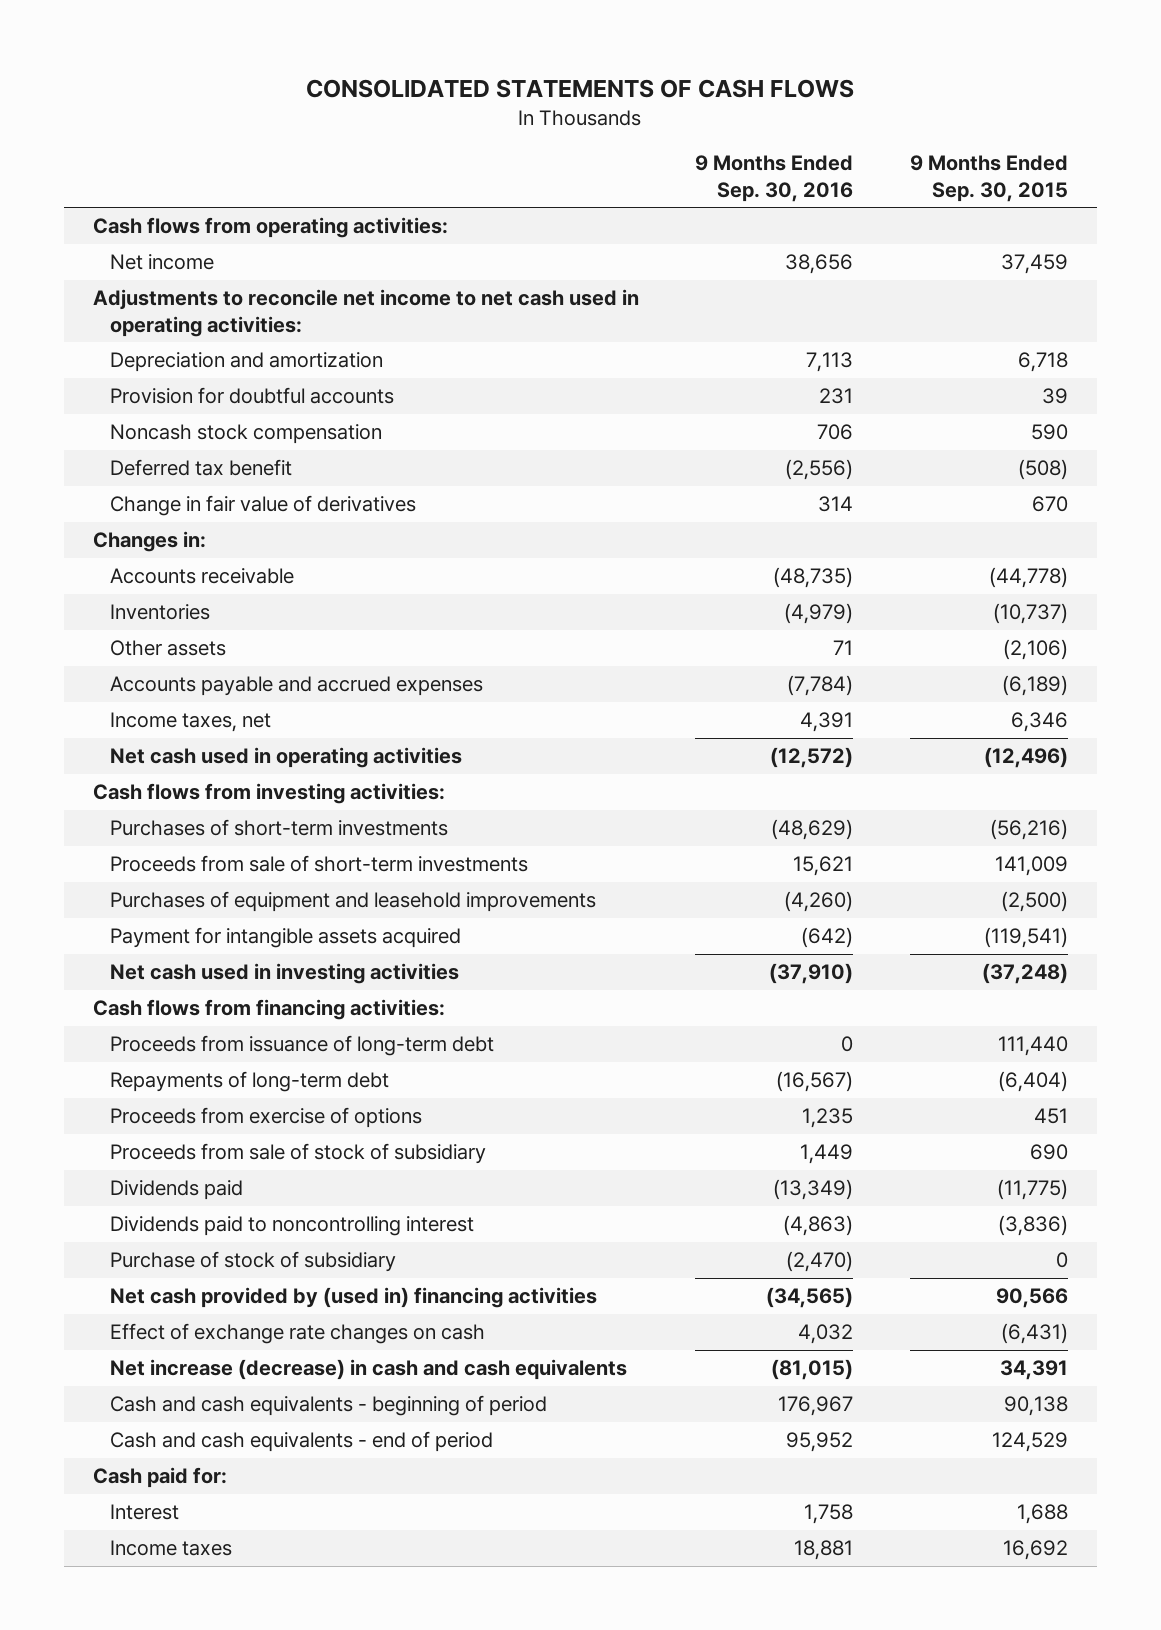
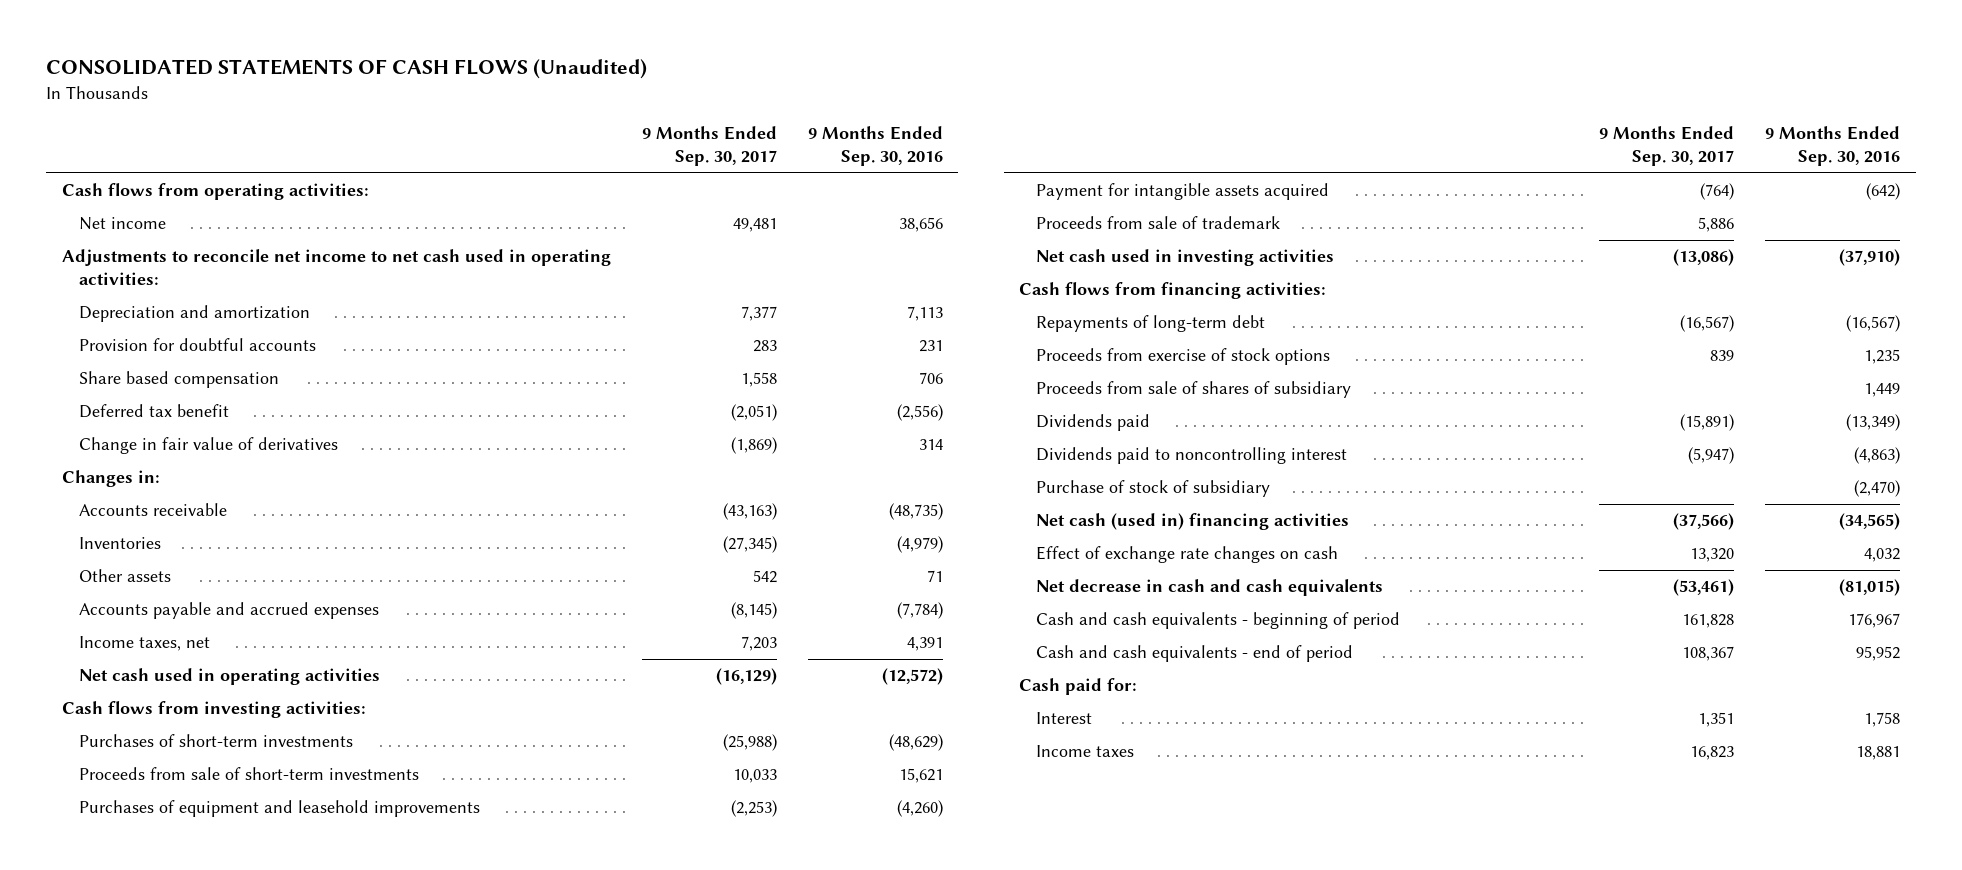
- CONSOLIDATED STATEMENTS OF CASH FLOWS
+ CONSOLIDATED STATEMENTS OF CASH FLOWS (Unaudited)
- | 9 Months Ended Sep. 30, 2016 | 9 Months Ended Sep. 30, 2015
+ | 9 Months Ended Sep. 30, 2017 | 9 Months Ended Sep. 30, 2016
- Noncash stock compensation | 706 | 590
+ Share based compensation | 1,558 | 706
+ Proceeds from sale of trademark | 5,886 |
- Proceeds from issuance of long-term debt | 0 | 111,440
- Proceeds from exercise of options | 1,235 | 451
- Proceeds from sale of stock of subsidiary | 1,449 | 690
+ Proceeds from exercise of stock options | 839 | 1,235
+ Proceeds from sale of shares of subsidiary | | 1,449
- Net cash provided by (used in) financing activities | (34,565) | 90,566
+ Net cash (used in) financing activities | (37,566) | (34,565)
- Net increase (decrease) in cash and cash equivalents | (81,015) | 34,391
+ Net decrease in cash and cash equivalents | (53,461) | (81,015)

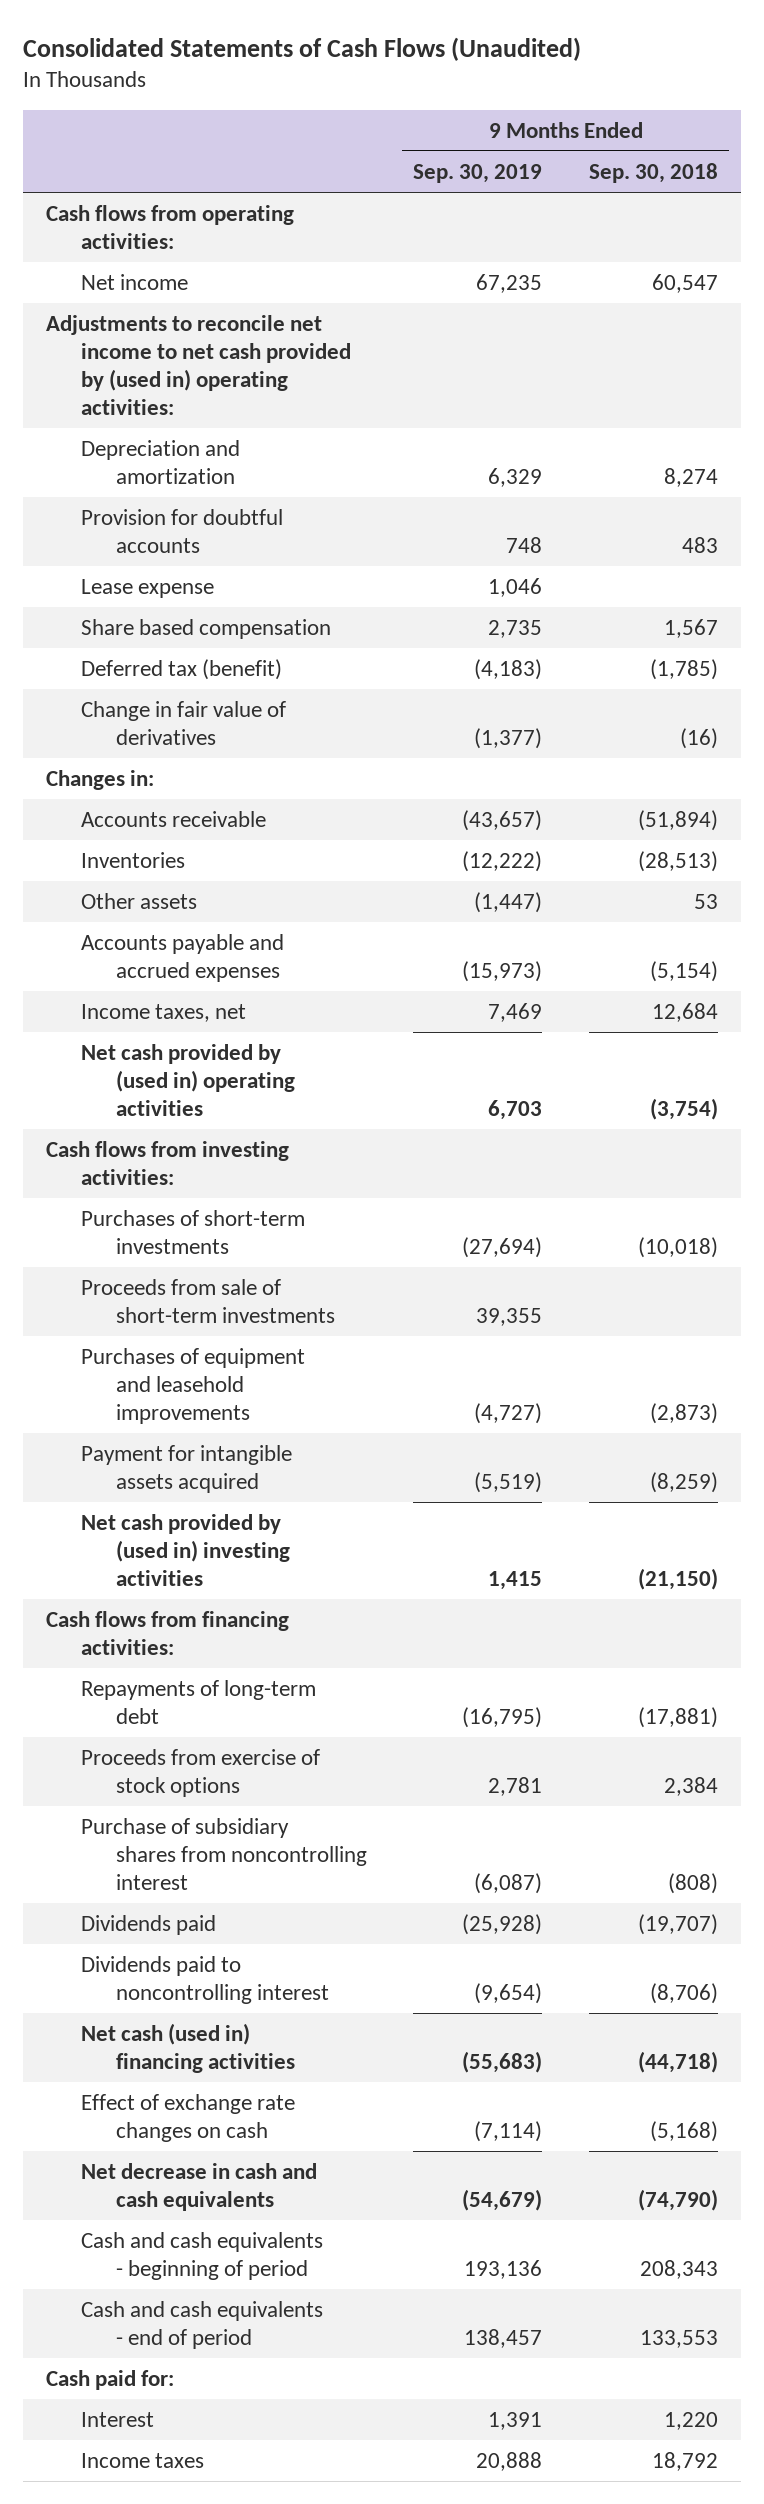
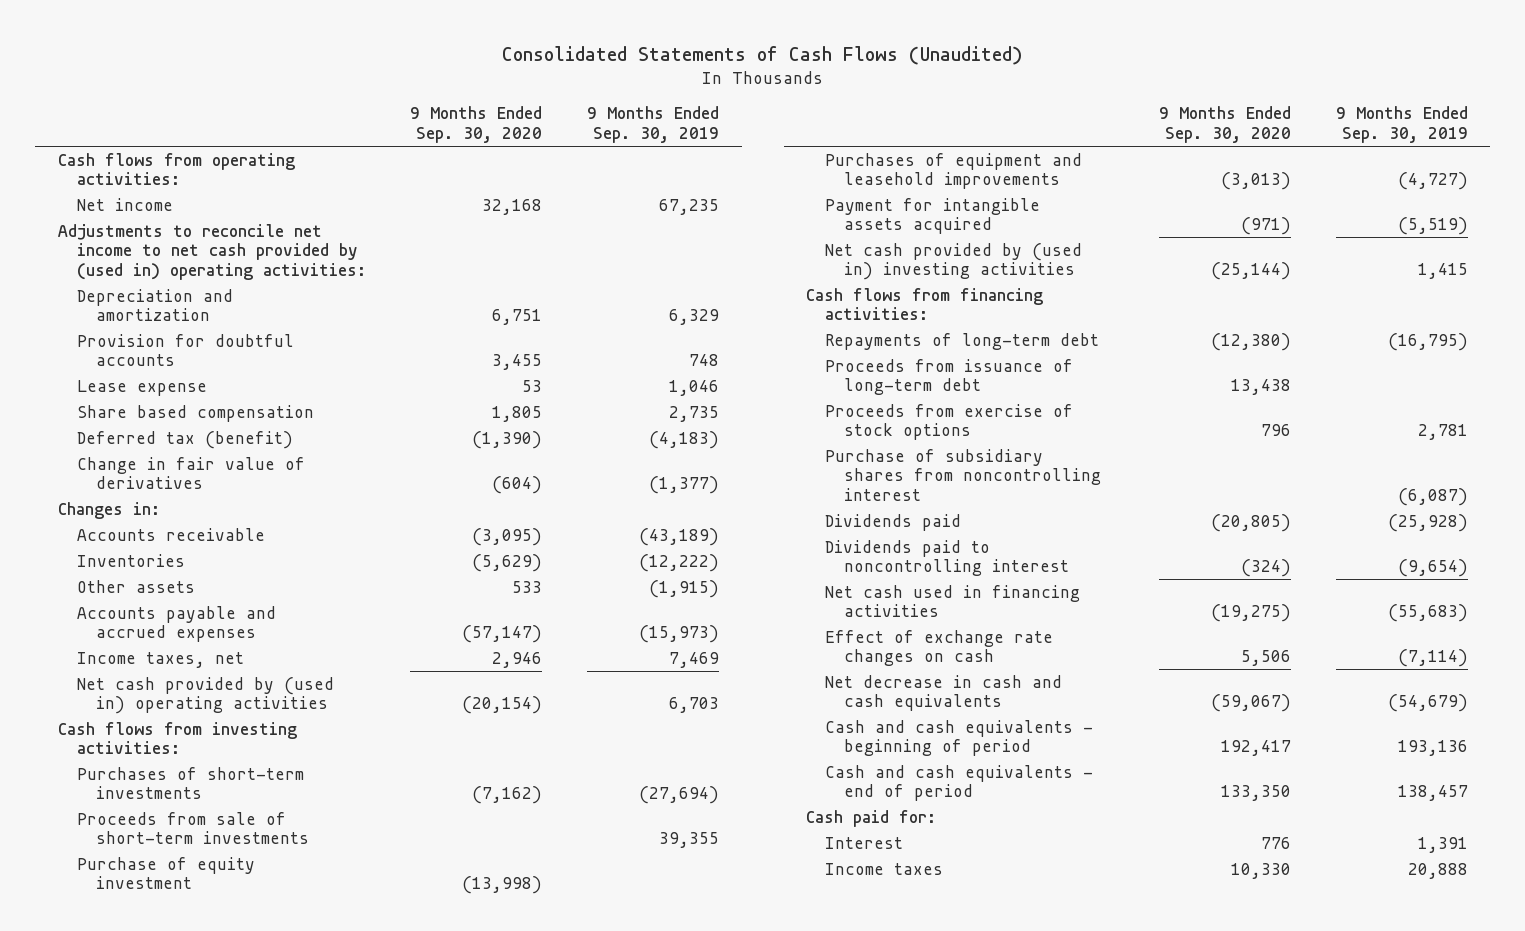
- | 9 Months Ended Sep. 30, 2019 | 9 Months Ended Sep. 30, 2018
+ | 9 Months Ended Sep. 30, 2020 | 9 Months Ended Sep. 30, 2019
- Accounts receivable | (43,657) | (51,894)
+ Accounts receivable | (3,095) | (43,189)
- Other assets | (1,447) | 53
+ Other assets | 533 | (1,915)
+ Purchase of equity investment | (13,998) |
+ Proceeds from issuance of long-term debt | 13,438 |
- Net cash (used in) financing activities | (55,683) | (44,718)
+ Net cash used in financing activities | (19,275) | (55,683)

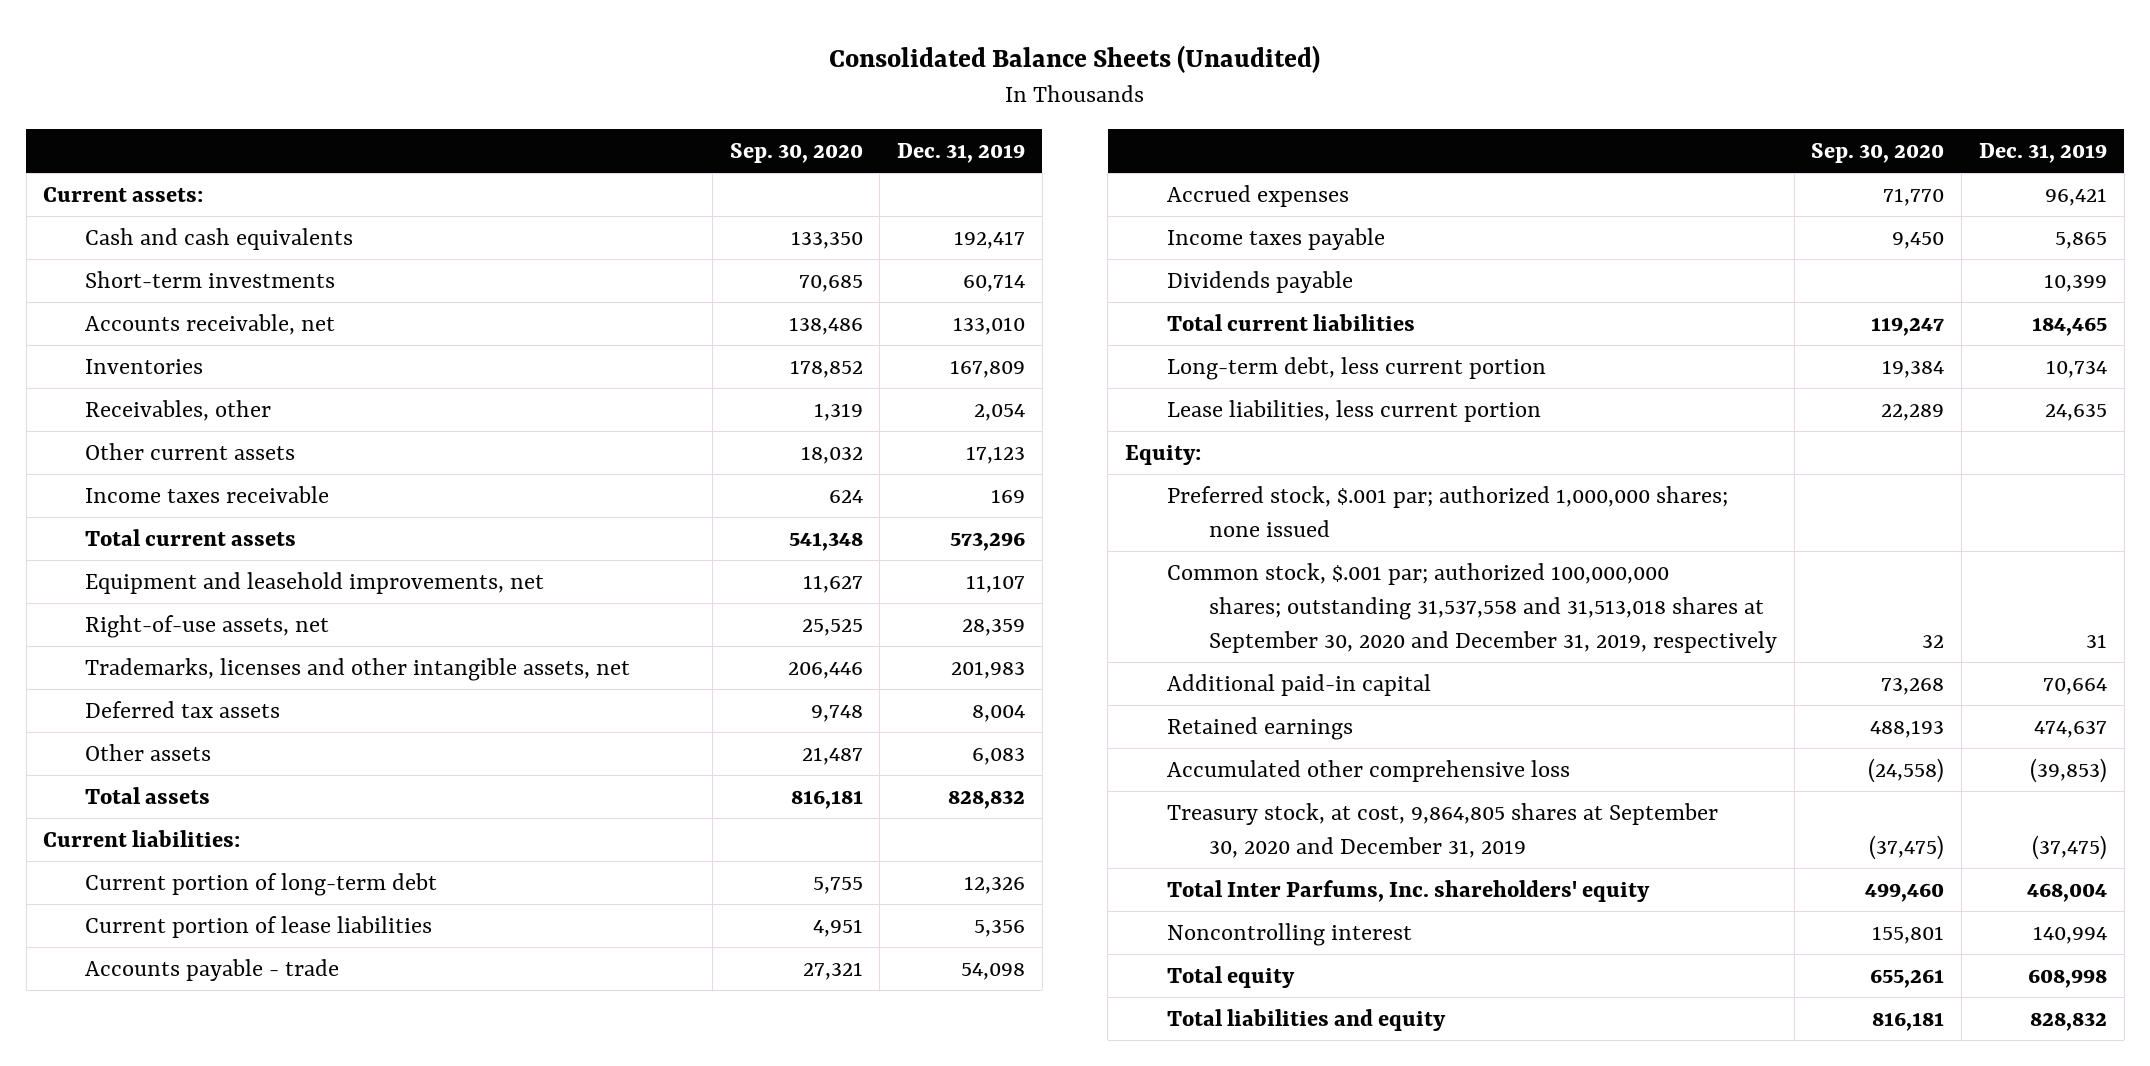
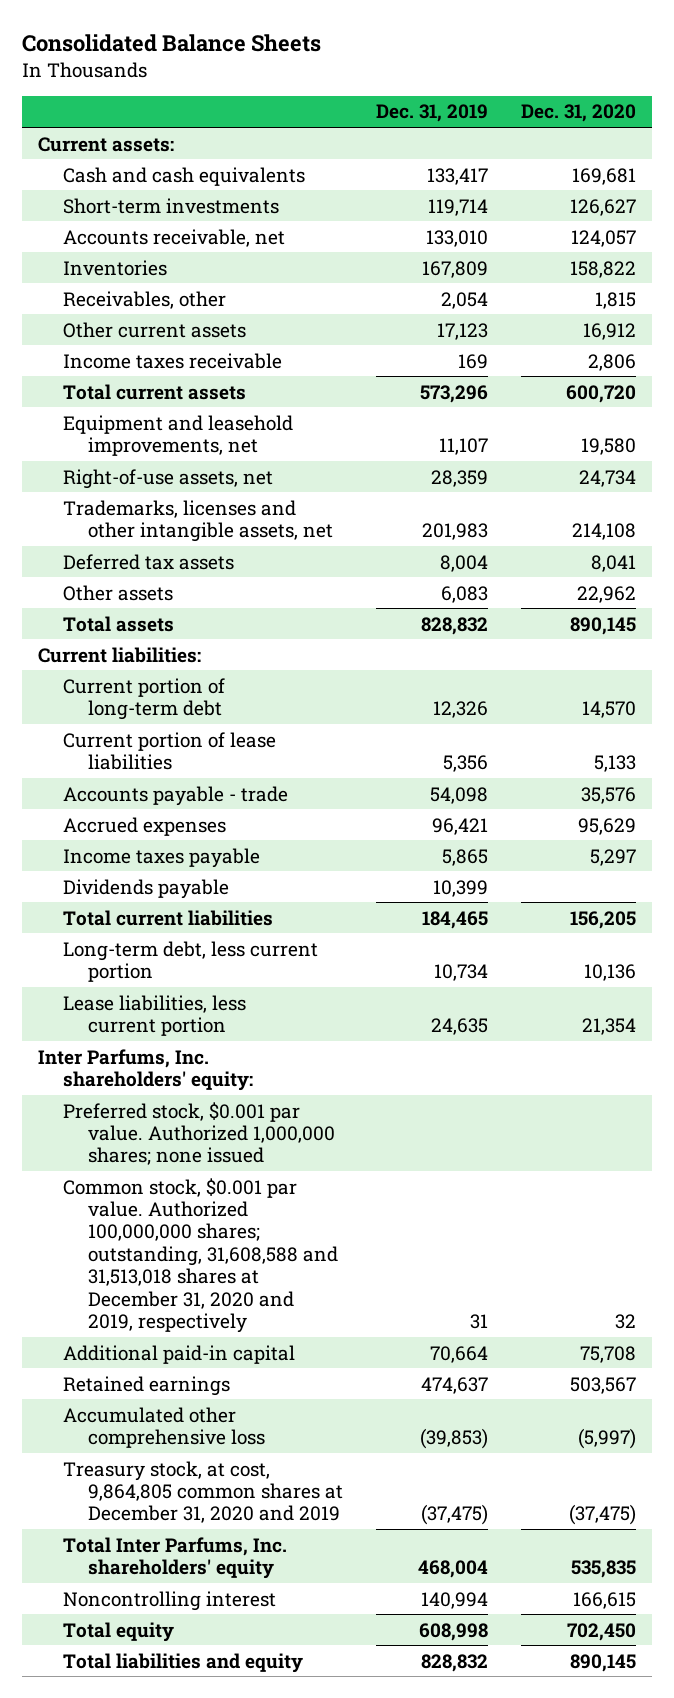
- Consolidated Balance Sheets (Unaudited)
+ Consolidated Balance Sheets
- | Sep. 30, 2020 | Dec. 31, 2019
+ | Dec. 31, 2019 | Dec. 31, 2020
- Cash and cash equivalents | 133,350 | 192,417
- Short-term investments | 70,685 | 60,714
+ Cash and cash equivalents | 133,417 | 169,681
+ Short-term investments | 119,714 | 126,627
- Equity:
- Preferred stock, $.001 par; authorized 1,000,000 shares; none issued
- Common stock, $.001 par; authorized 100,000,000 shares; outstanding 31,537,558 and 31,513,018 shares at September 30, 2020 and December 31, 2019, respectively | 32 | 31
+ Inter Parfums, Inc. shareholders' equity:
+ Preferred stock, $0.001 par value. Authorized 1,000,000 shares; none issued
+ Common stock, $0.001 par value. Authorized 100,000,000 shares; outstanding, 31,608,588 and 31,513,018 shares at December 31, 2020 and 2019, respectively | 31 | 32
- Treasury stock, at cost, 9,864,805 shares at September 30, 2020 and December 31, 2019 | (37,475) | (37,475)
+ Treasury stock, at cost, 9,864,805 common shares at December 31, 2020 and 2019 | (37,475) | (37,475)

